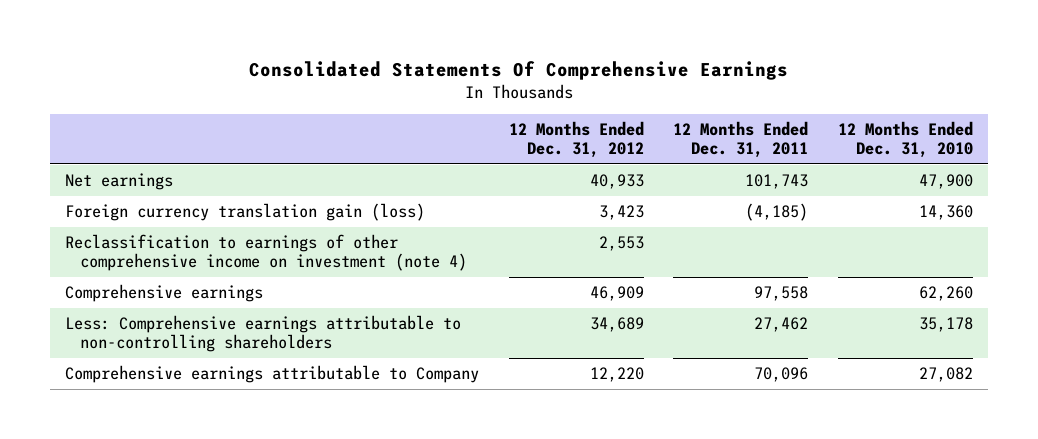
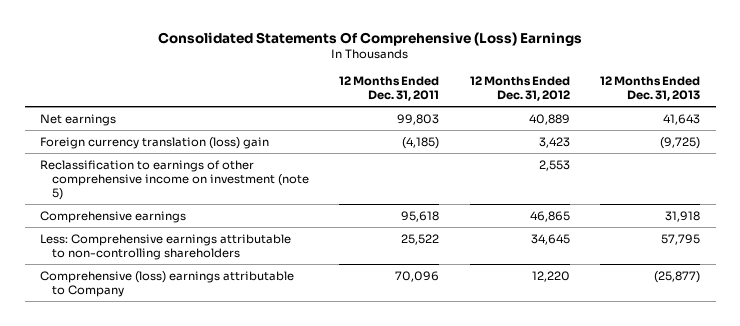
- Consolidated Statements Of Comprehensive Earnings
+ Consolidated Statements Of Comprehensive (Loss) Earnings
- | 12 Months Ended Dec. 31, 2012 | 12 Months Ended Dec. 31, 2011 | 12 Months Ended Dec. 31, 2010
+ | 12 Months Ended Dec. 31, 2011 | 12 Months Ended Dec. 31, 2012 | 12 Months Ended Dec. 31, 2013
- Net earnings | 40,933 | 101,743 | 47,900
- Foreign currency translation gain (loss) | 3,423 | (4,185) | 14,360
- Reclassification to earnings of other comprehensive income on investment (note 4) | 2,553 | |
- Comprehensive earnings | 46,909 | 97,558 | 62,260
- Less: Comprehensive earnings attributable to non-controlling shareholders | 34,689 | 27,462 | 35,178
- Comprehensive earnings attributable to Company | 12,220 | 70,096 | 27,082
+ Net earnings | 99,803 | 40,889 | 41,643
+ Foreign currency translation (loss) gain | (4,185) | 3,423 | (9,725)
+ Reclassification to earnings of other comprehensive income on investment (note 5) | | 2,553 |
+ Comprehensive earnings | 95,618 | 46,865 | 31,918
+ Less: Comprehensive earnings attributable to non-controlling shareholders | 25,522 | 34,645 | 57,795
+ Comprehensive (loss) earnings attributable to Company | 70,096 | 12,220 | (25,877)

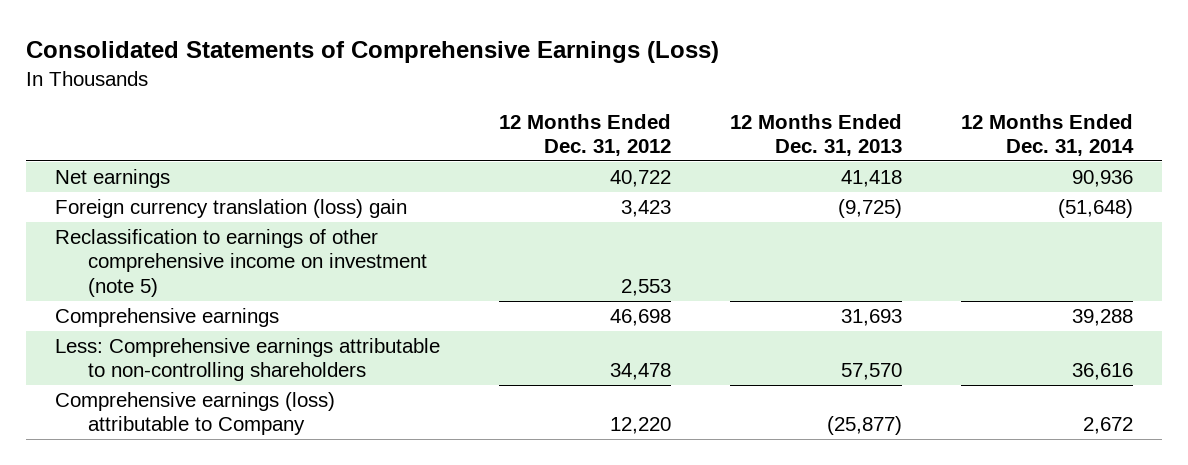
- Consolidated Statements Of Comprehensive (Loss) Earnings
+ Consolidated Statements of Comprehensive Earnings (Loss)
- | 12 Months Ended Dec. 31, 2011 | 12 Months Ended Dec. 31, 2012 | 12 Months Ended Dec. 31, 2013
+ | 12 Months Ended Dec. 31, 2012 | 12 Months Ended Dec. 31, 2013 | 12 Months Ended Dec. 31, 2014
- Net earnings | 99,803 | 40,889 | 41,643
+ Net earnings | 40,722 | 41,418 | 90,936
- Comprehensive earnings | 95,618 | 46,865 | 31,918
- Less: Comprehensive earnings attributable to non-controlling shareholders | 25,522 | 34,645 | 57,795
- Comprehensive (loss) earnings attributable to Company | 70,096 | 12,220 | (25,877)
+ Comprehensive earnings | 46,698 | 31,693 | 39,288
+ Less: Comprehensive earnings attributable to non-controlling shareholders | 34,478 | 57,570 | 36,616
+ Comprehensive earnings (loss) attributable to Company | 12,220 | (25,877) | 2,672

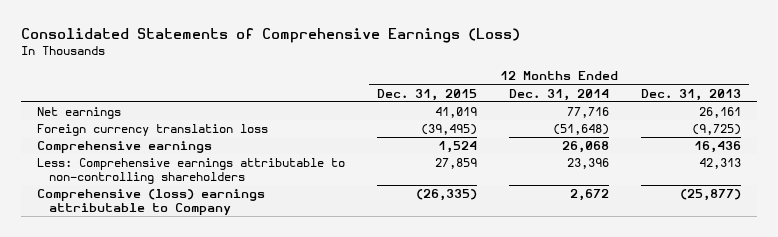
- | 12 Months Ended Dec. 31, 2012 | 12 Months Ended Dec. 31, 2013 | 12 Months Ended Dec. 31, 2014
+ | 12 Months Ended Dec. 31, 2015 | 12 Months Ended Dec. 31, 2014 | 12 Months Ended Dec. 31, 2013
- Net earnings | 40,722 | 41,418 | 90,936
- Foreign currency translation (loss) gain | 3,423 | (9,725) | (51,648)
- Reclassification to earnings of other comprehensive income on investment (note 5) | 2,553 | |
- Comprehensive earnings | 46,698 | 31,693 | 39,288
- Less: Comprehensive earnings attributable to non-controlling shareholders | 34,478 | 57,570 | 36,616
- Comprehensive earnings (loss) attributable to Company | 12,220 | (25,877) | 2,672
+ Net earnings | 41,019 | 77,716 | 26,161
+ Foreign currency translation loss | (39,495) | (51,648) | (9,725)
+ Comprehensive earnings | 1,524 | 26,068 | 16,436
+ Less: Comprehensive earnings attributable to non-controlling shareholders | 27,859 | 23,396 | 42,313
+ Comprehensive (loss) earnings attributable to Company | (26,335) | 2,672 | (25,877)

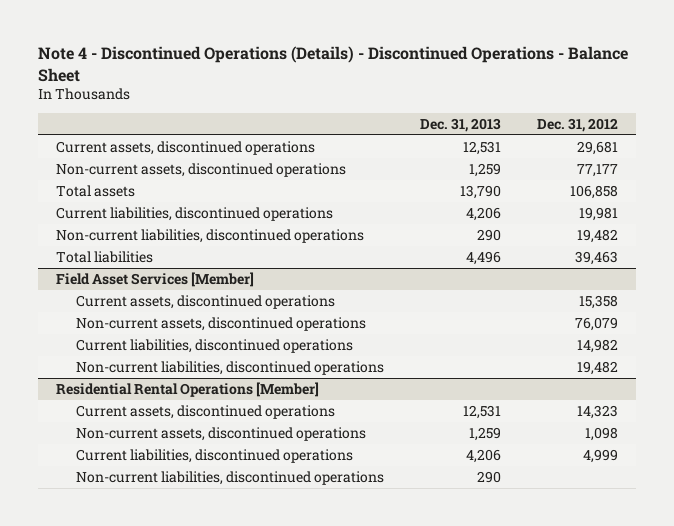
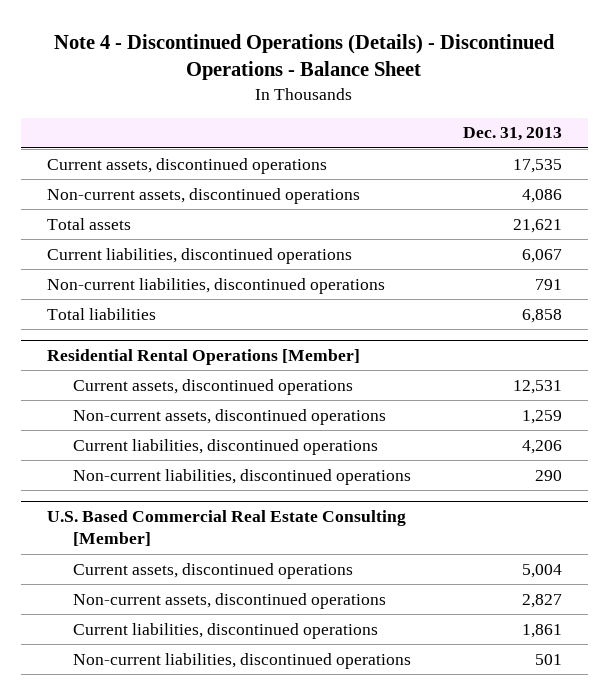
- | Dec. 31, 2013 | Dec. 31, 2012
+ | Dec. 31, 2013
- Current assets, discontinued operations | 12,531 | 29,681
- Non-current assets, discontinued operations | 1,259 | 77,177
- Total assets | 13,790 | 106,858
- Current liabilities, discontinued operations | 4,206 | 19,981
- Non-current liabilities, discontinued operations | 290 | 19,482
- Total liabilities | 4,496 | 39,463
- Field Asset Services [Member]
- Current assets, discontinued operations | | 15,358
- Non-current assets, discontinued operations | | 76,079
- Current liabilities, discontinued operations | | 14,982
- Non-current liabilities, discontinued operations | | 19,482
+ Current assets, discontinued operations | 17,535
+ Non-current assets, discontinued operations | 4,086
+ Total assets | 21,621
+ Current liabilities, discontinued operations | 6,067
+ Non-current liabilities, discontinued operations | 791
+ Total liabilities | 6,858
+ U.S. Based Commercial Real Estate Consulting [Member]
+ Current assets, discontinued operations | 5,004
+ Non-current assets, discontinued operations | 2,827
+ Current liabilities, discontinued operations | 1,861
+ Non-current liabilities, discontinued operations | 501

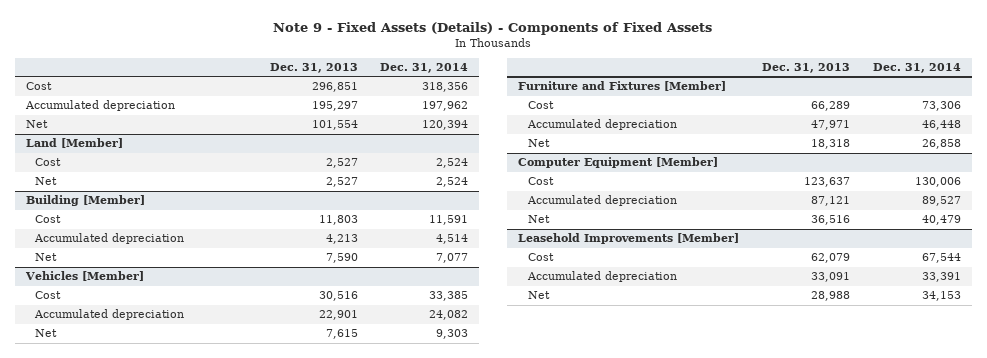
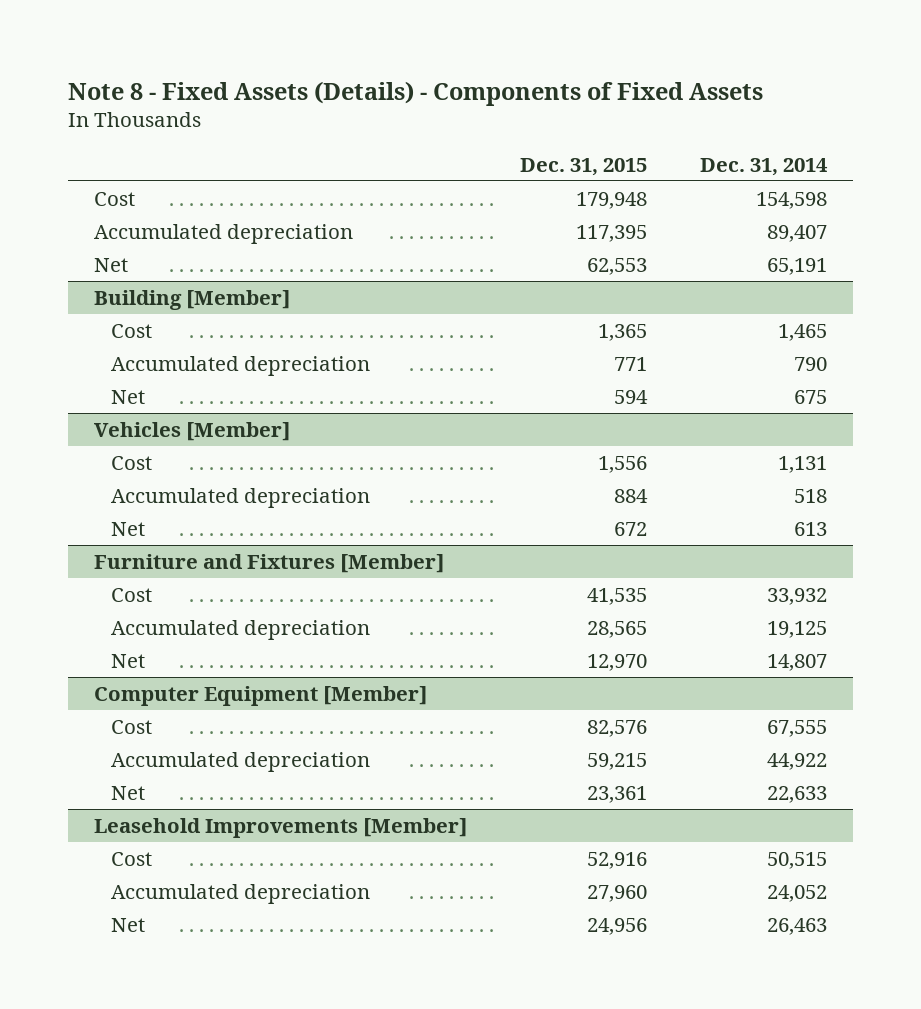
- Note 9 - Fixed Assets (Details) - Components of Fixed Assets
+ Note 8 - Fixed Assets (Details) - Components of Fixed Assets
- | Dec. 31, 2013 | Dec. 31, 2014
+ | Dec. 31, 2015 | Dec. 31, 2014
- Cost | 296,851 | 318,356
- Accumulated depreciation | 195,297 | 197,962
- Net | 101,554 | 120,394
- Land [Member]
- Cost | 2,527 | 2,524
- Net | 2,527 | 2,524
+ Cost | 179,948 | 154,598
+ Accumulated depreciation | 117,395 | 89,407
+ Net | 62,553 | 65,191
@ Building [Member]
- Cost | 11,803 | 11,591
- Accumulated depreciation | 4,213 | 4,514
- Net | 7,590 | 7,077
+ Cost | 1,365 | 1,465
+ Accumulated depreciation | 771 | 790
+ Net | 594 | 675
@ Vehicles [Member]
- Cost | 30,516 | 33,385
- Accumulated depreciation | 22,901 | 24,082
- Net | 7,615 | 9,303
+ Cost | 1,556 | 1,131
+ Accumulated depreciation | 884 | 518
+ Net | 672 | 613
@ Furniture and Fixtures [Member]
- Cost | 66,289 | 73,306
- Accumulated depreciation | 47,971 | 46,448
- Net | 18,318 | 26,858
+ Cost | 41,535 | 33,932
+ Accumulated depreciation | 28,565 | 19,125
+ Net | 12,970 | 14,807
@ Computer Equipment [Member]
- Cost | 123,637 | 130,006
- Accumulated depreciation | 87,121 | 89,527
- Net | 36,516 | 40,479
+ Cost | 82,576 | 67,555
+ Accumulated depreciation | 59,215 | 44,922
+ Net | 23,361 | 22,633
@ Leasehold Improvements [Member]
- Cost | 62,079 | 67,544
- Accumulated depreciation | 33,091 | 33,391
- Net | 28,988 | 34,153
+ Cost | 52,916 | 50,515
+ Accumulated depreciation | 27,960 | 24,052
+ Net | 24,956 | 26,463

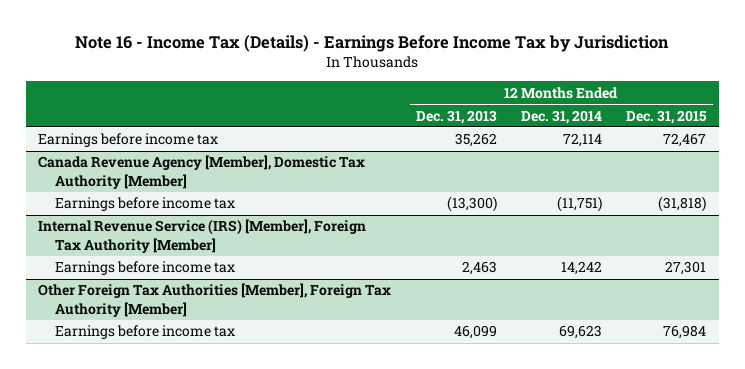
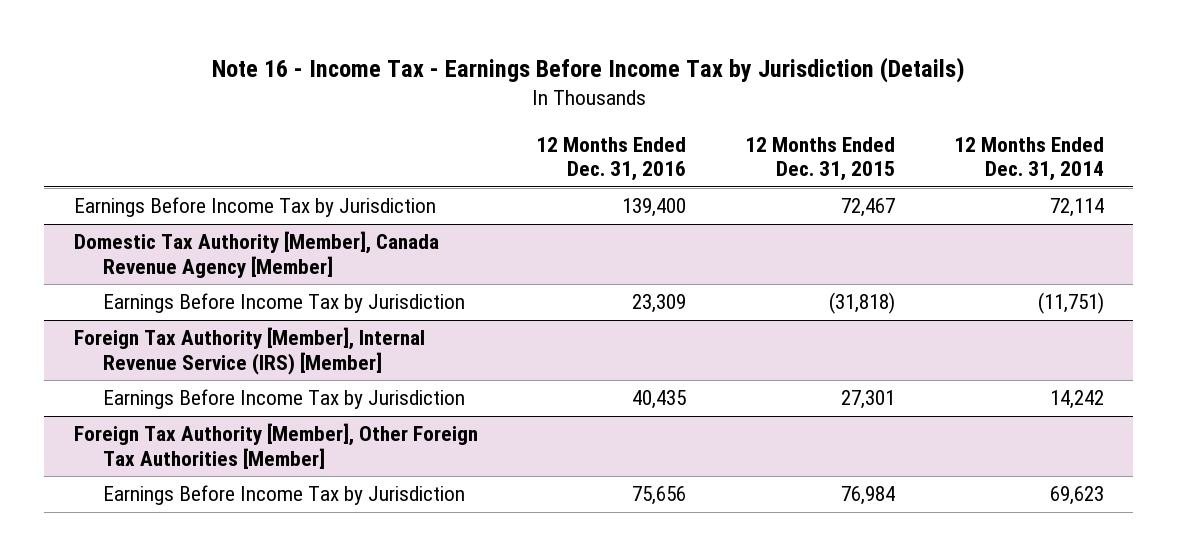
- Note 16 - Income Tax (Details) - Earnings Before Income Tax by Jurisdiction
+ Note 16 - Income Tax - Earnings Before Income Tax by Jurisdiction (Details)
- | 12 Months Ended Dec. 31, 2013 | 12 Months Ended Dec. 31, 2014 | 12 Months Ended Dec. 31, 2015
+ | 12 Months Ended Dec. 31, 2016 | 12 Months Ended Dec. 31, 2015 | 12 Months Ended Dec. 31, 2014
- Earnings before income tax | 35,262 | 72,114 | 72,467
- Canada Revenue Agency [Member], Domestic Tax Authority [Member]
- Earnings before income tax | (13,300) | (11,751) | (31,818)
- Internal Revenue Service (IRS) [Member], Foreign Tax Authority [Member]
- Earnings before income tax | 2,463 | 14,242 | 27,301
- Other Foreign Tax Authorities [Member], Foreign Tax Authority [Member]
- Earnings before income tax | 46,099 | 69,623 | 76,984
+ Earnings Before Income Tax by Jurisdiction | 139,400 | 72,467 | 72,114
+ Domestic Tax Authority [Member], Canada Revenue Agency [Member]
+ Earnings Before Income Tax by Jurisdiction | 23,309 | (31,818) | (11,751)
+ Foreign Tax Authority [Member], Internal Revenue Service (IRS) [Member]
+ Earnings Before Income Tax by Jurisdiction | 40,435 | 27,301 | 14,242
+ Foreign Tax Authority [Member], Other Foreign Tax Authorities [Member]
+ Earnings Before Income Tax by Jurisdiction | 75,656 | 76,984 | 69,623

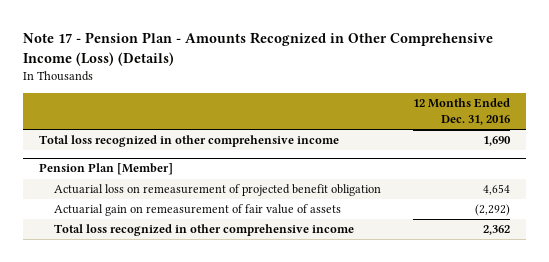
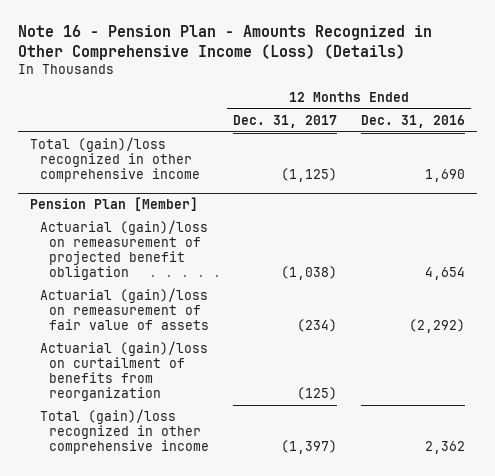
- Note 17 - Pension Plan - Amounts Recognized in Other Comprehensive Income (Loss) (Details)
+ Note 16 - Pension Plan - Amounts Recognized in Other Comprehensive Income (Loss) (Details)
- | 12 Months Ended Dec. 31, 2016
+ | 12 Months Ended Dec. 31, 2017 | 12 Months Ended Dec. 31, 2016
- Total loss recognized in other comprehensive income | 1,690
+ Total (gain)/loss recognized in other comprehensive income | (1,125) | 1,690
@ Pension Plan [Member]
- Actuarial loss on remeasurement of projected benefit obligation | 4,654
- Actuarial gain on remeasurement of fair value of assets | (2,292)
- Total loss recognized in other comprehensive income | 2,362
+ Actuarial (gain)/loss on remeasurement of projected benefit obligation | (1,038) | 4,654
+ Actuarial (gain)/loss on remeasurement of fair value of assets | (234) | (2,292)
+ Actuarial (gain)/loss on curtailment of benefits from reorganization | (125) |
+ Total (gain)/loss recognized in other comprehensive income | (1,397) | 2,362

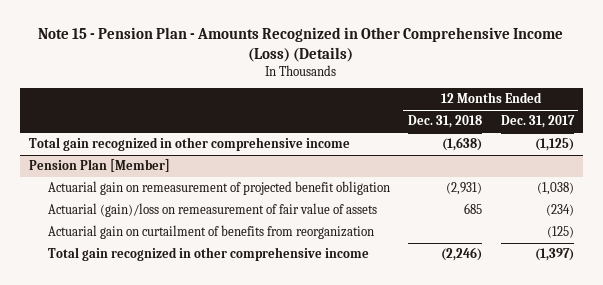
- Note 16 - Pension Plan - Amounts Recognized in Other Comprehensive Income (Loss) (Details)
+ Note 15 - Pension Plan - Amounts Recognized in Other Comprehensive Income (Loss) (Details)
- | 12 Months Ended Dec. 31, 2017 | 12 Months Ended Dec. 31, 2016
+ | 12 Months Ended Dec. 31, 2018 | 12 Months Ended Dec. 31, 2017
- Total (gain)/loss recognized in other comprehensive income | (1,125) | 1,690
+ Total gain recognized in other comprehensive income | (1,638) | (1,125)
@ Pension Plan [Member]
- Actuarial (gain)/loss on remeasurement of projected benefit obligation | (1,038) | 4,654
+ Actuarial gain on remeasurement of projected benefit obligation | (2,931) | (1,038)
- Actuarial (gain)/loss on curtailment of benefits from reorganization | (125) |
- Total (gain)/loss recognized in other comprehensive income | (1,397) | 2,362
+ Actuarial gain on curtailment of benefits from reorganization | | (125)
+ Total gain recognized in other comprehensive income | (2,246) | (1,397)

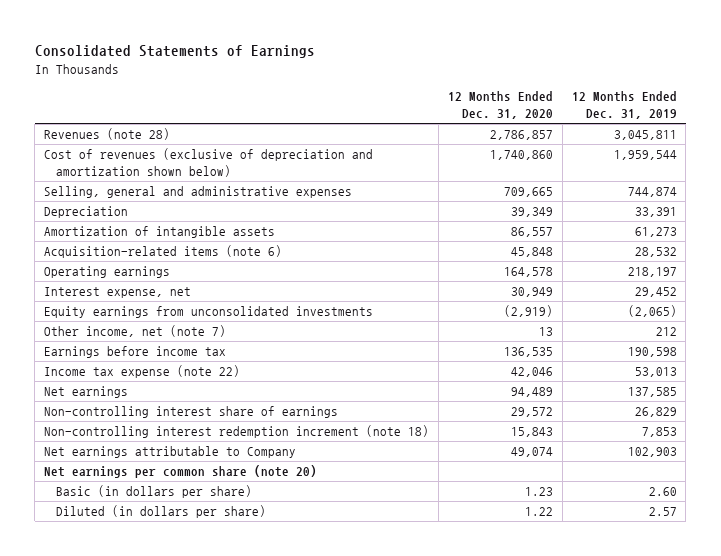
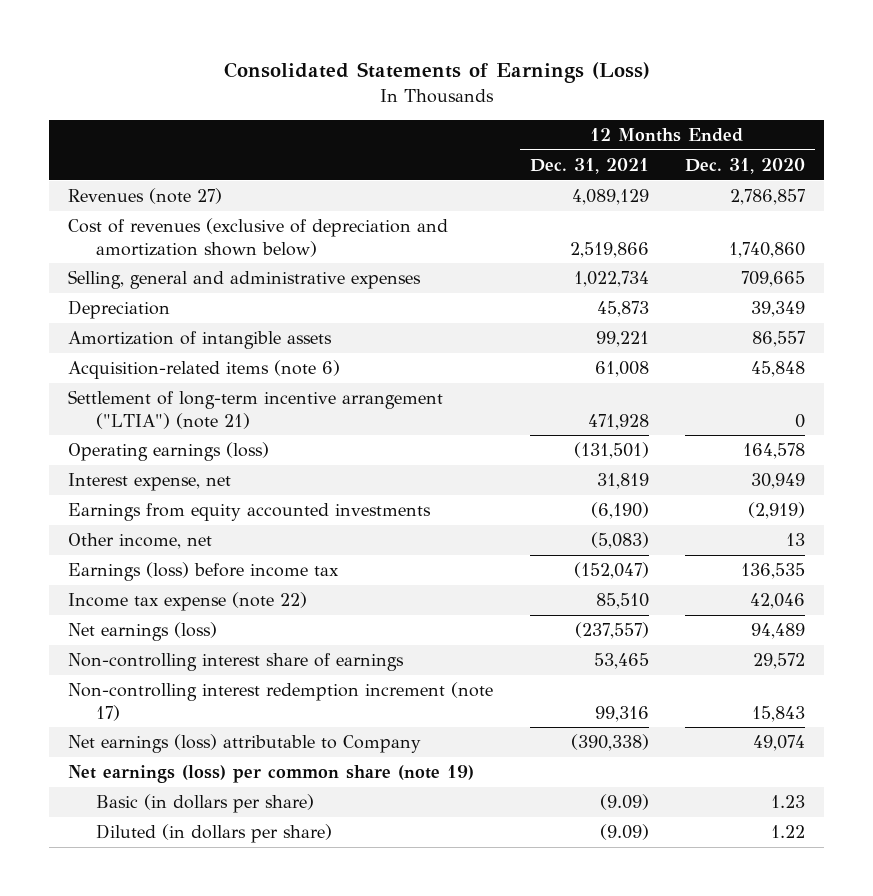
- Consolidated Statements of Earnings
+ Consolidated Statements of Earnings (Loss)
- | 12 Months Ended Dec. 31, 2020 | 12 Months Ended Dec. 31, 2019
+ | 12 Months Ended Dec. 31, 2021 | 12 Months Ended Dec. 31, 2020
- Revenues (note 28) | 2,786,857 | 3,045,811
+ Revenues (note 27) | 4,089,129 | 2,786,857
- Operating earnings | 164,578 | 218,197
+ Settlement of long-term incentive arrangement ("LTIA") (note 21) | 471,928 | 0
+ Operating earnings (loss) | (131,501) | 164,578
- Equity earnings from unconsolidated investments | (2,919) | (2,065)
- Other income, net (note 7) | 13 | 212
- Earnings before income tax | 136,535 | 190,598
+ Earnings from equity accounted investments | (6,190) | (2,919)
+ Other income, net | (5,083) | 13
+ Earnings (loss) before income tax | (152,047) | 136,535
- Net earnings | 94,489 | 137,585
+ Net earnings (loss) | (237,557) | 94,489
- Non-controlling interest redemption increment (note 18) | 15,843 | 7,853
- Net earnings attributable to Company | 49,074 | 102,903
- Net earnings per common share (note 20)
+ Non-controlling interest redemption increment (note 17) | 99,316 | 15,843
+ Net earnings (loss) attributable to Company | (390,338) | 49,074
+ Net earnings (loss) per common share (note 19)

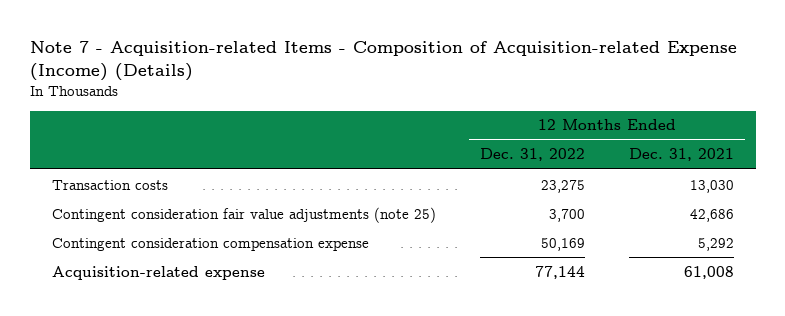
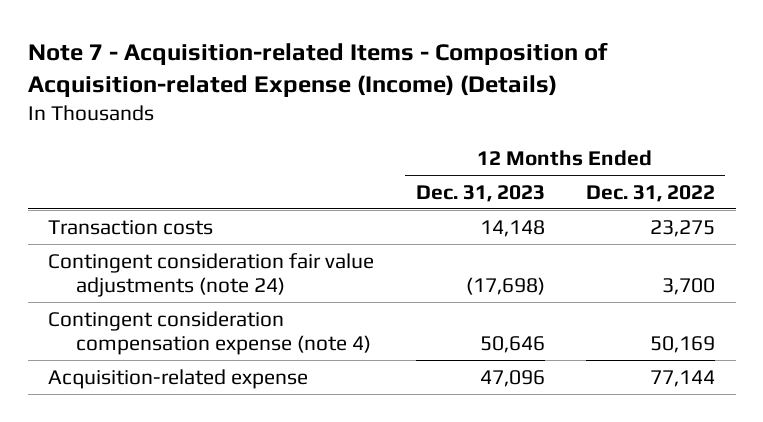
- | 12 Months Ended Dec. 31, 2022 | 12 Months Ended Dec. 31, 2021
+ | 12 Months Ended Dec. 31, 2023 | 12 Months Ended Dec. 31, 2022
- Contingent consideration fair value adjustments (note 25) | 3,700 | 42,686
- Contingent consideration compensation expense | 50,169 | 5,292
+ Contingent consideration fair value adjustments (note 24) | (17,698) | 3,700
+ Contingent consideration compensation expense (note 4) | 50,646 | 50,169

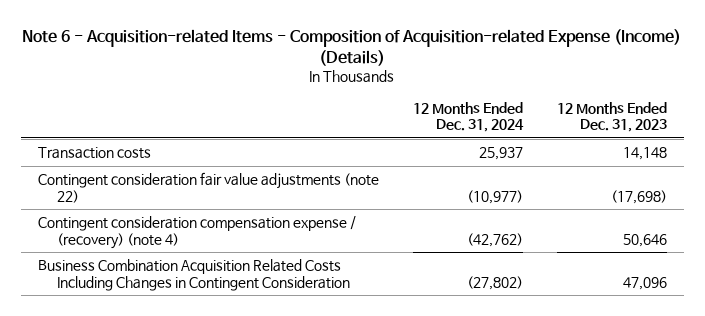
- Note 7 - Acquisition-related Items - Composition of Acquisition-related Expense (Income) (Details)
+ Note 6 - Acquisition-related Items - Composition of Acquisition-related Expense (Income) (Details)
- | 12 Months Ended Dec. 31, 2023 | 12 Months Ended Dec. 31, 2022
+ | 12 Months Ended Dec. 31, 2024 | 12 Months Ended Dec. 31, 2023
- Contingent consideration fair value adjustments (note 24) | (17,698) | 3,700
- Contingent consideration compensation expense (note 4) | 50,646 | 50,169
- Acquisition-related expense | 47,096 | 77,144
+ Contingent consideration fair value adjustments (note 22) | (10,977) | (17,698)
+ Contingent consideration compensation expense / (recovery) (note 4) | (42,762) | 50,646
+ Business Combination Acquisition Related Costs Including Changes in Contingent Consideration | (27,802) | 47,096

